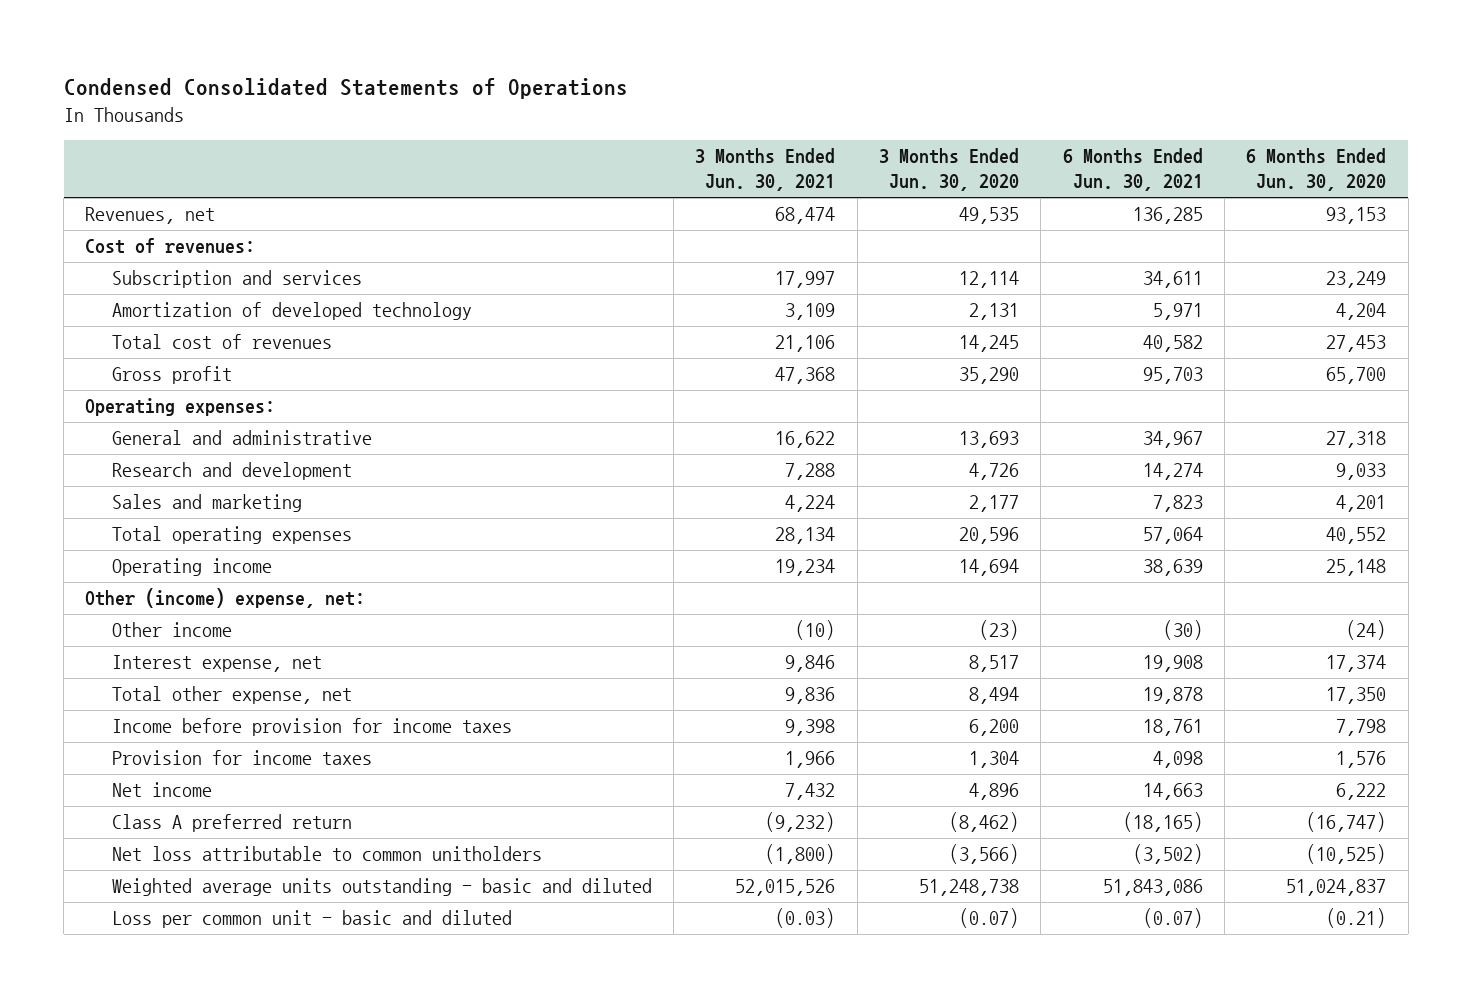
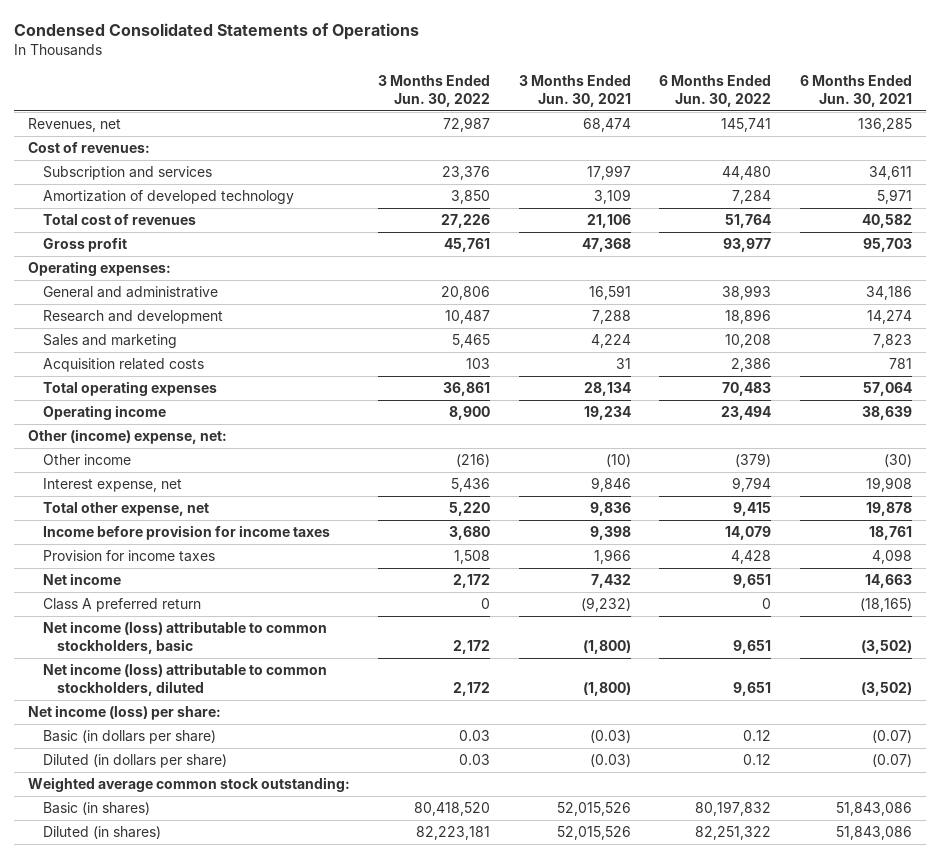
- | 3 Months Ended Jun. 30, 2021 | 3 Months Ended Jun. 30, 2020 | 6 Months Ended Jun. 30, 2021 | 6 Months Ended Jun. 30, 2020
+ | 3 Months Ended Jun. 30, 2022 | 3 Months Ended Jun. 30, 2021 | 6 Months Ended Jun. 30, 2022 | 6 Months Ended Jun. 30, 2021
- General and administrative | 16,622 | 13,693 | 34,967 | 27,318
+ General and administrative | 20,806 | 16,591 | 38,993 | 34,186
+ Acquisition related costs | 103 | 31 | 2,386 | 781
- Net loss attributable to common unitholders | (1,800) | (3,566) | (3,502) | (10,525)
- Weighted average units outstanding - basic and diluted | 52,015,526 | 51,248,738 | 51,843,086 | 51,024,837
- Loss per common unit - basic and diluted | (0.03) | (0.07) | (0.07) | (0.21)
+ Net income (loss) attributable to common stockholders, basic | 2,172 | (1,800) | 9,651 | (3,502)
+ Net income (loss) attributable to common stockholders, diluted | 2,172 | (1,800) | 9,651 | (3,502)
+ Net income (loss) per share:
+ Basic (in dollars per share) | 0.03 | (0.03) | 0.12 | (0.07)
+ Diluted (in dollars per share) | 0.03 | (0.03) | 0.12 | (0.07)
+ Weighted average common stock outstanding:
+ Basic (in shares) | 80,418,520 | 52,015,526 | 80,197,832 | 51,843,086
+ Diluted (in shares) | 82,223,181 | 52,015,526 | 82,251,322 | 51,843,086

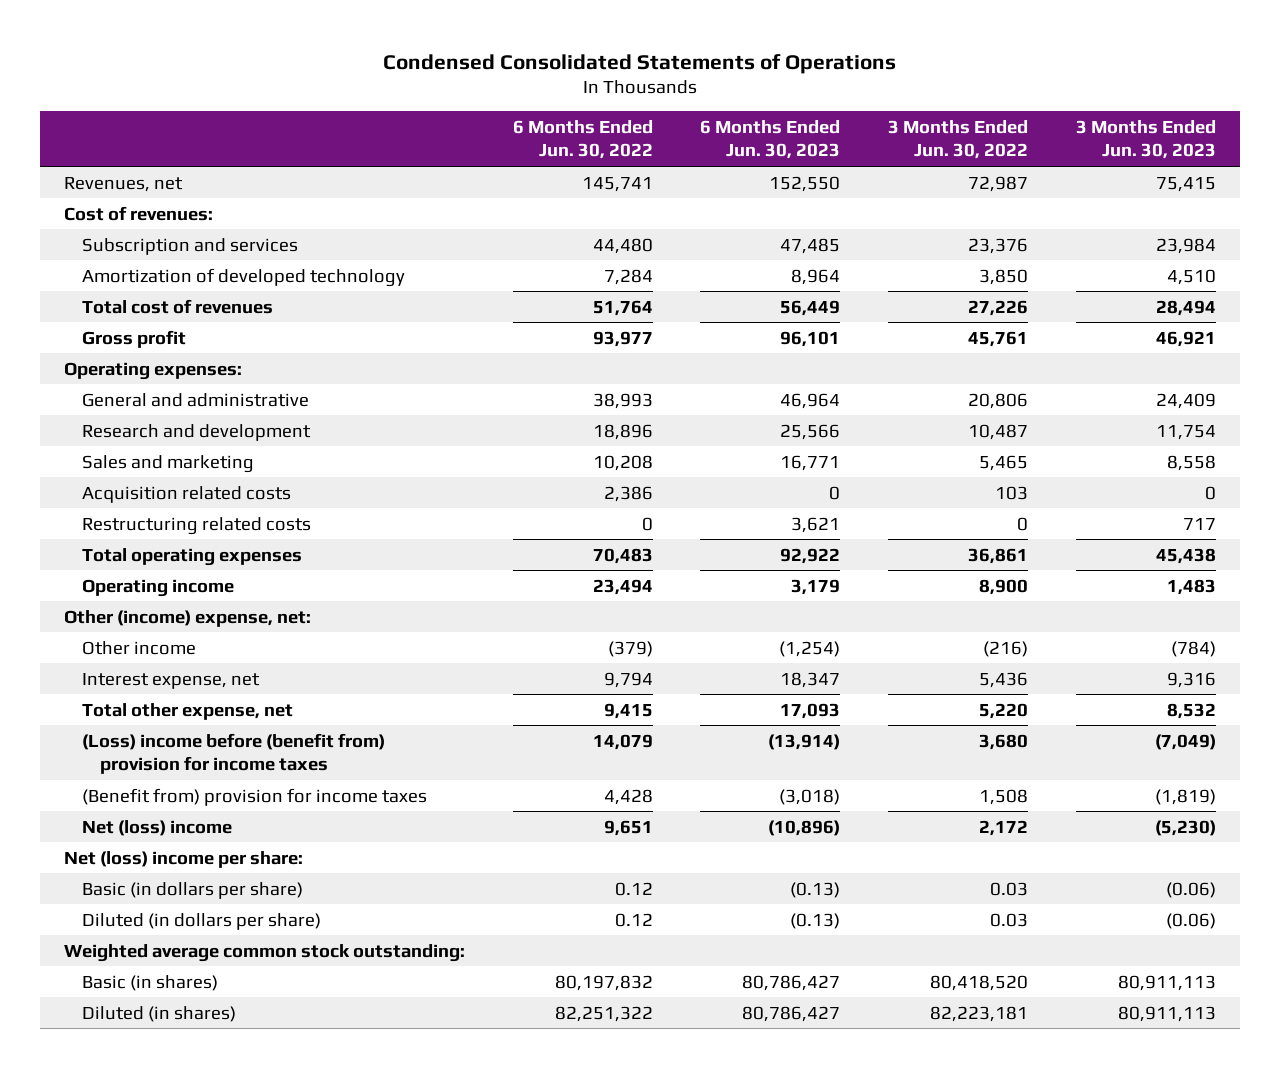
- | 3 Months Ended Jun. 30, 2022 | 3 Months Ended Jun. 30, 2021 | 6 Months Ended Jun. 30, 2022 | 6 Months Ended Jun. 30, 2021
+ | 6 Months Ended Jun. 30, 2022 | 6 Months Ended Jun. 30, 2023 | 3 Months Ended Jun. 30, 2022 | 3 Months Ended Jun. 30, 2023
+ Restructuring related costs | 0 | 3,621 | 0 | 717
- Income before provision for income taxes | 3,680 | 9,398 | 14,079 | 18,761
- Provision for income taxes | 1,508 | 1,966 | 4,428 | 4,098
- Net income | 2,172 | 7,432 | 9,651 | 14,663
- Class A preferred return | 0 | (9,232) | 0 | (18,165)
- Net income (loss) attributable to common stockholders, basic | 2,172 | (1,800) | 9,651 | (3,502)
- Net income (loss) attributable to common stockholders, diluted | 2,172 | (1,800) | 9,651 | (3,502)
- Net income (loss) per share:
+ (Loss) income before (benefit from) provision for income taxes | 14,079 | (13,914) | 3,680 | (7,049)
+ (Benefit from) provision for income taxes | 4,428 | (3,018) | 1,508 | (1,819)
+ Net (loss) income | 9,651 | (10,896) | 2,172 | (5,230)
+ Net (loss) income per share:

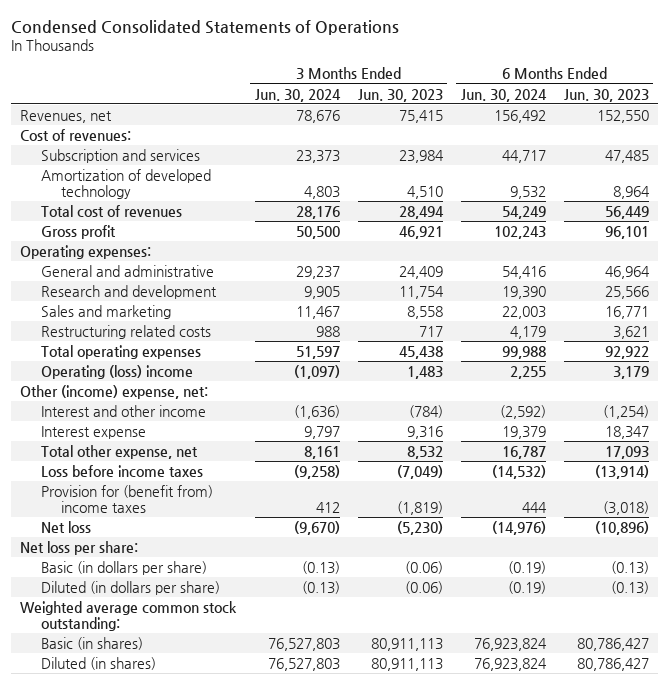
- | 6 Months Ended Jun. 30, 2022 | 6 Months Ended Jun. 30, 2023 | 3 Months Ended Jun. 30, 2022 | 3 Months Ended Jun. 30, 2023
+ | 3 Months Ended Jun. 30, 2024 | 3 Months Ended Jun. 30, 2023 | 6 Months Ended Jun. 30, 2024 | 6 Months Ended Jun. 30, 2023
- Acquisition related costs | 2,386 | 0 | 103 | 0
- Operating income | 23,494 | 3,179 | 8,900 | 1,483
+ Operating (loss) income | (1,097) | 1,483 | 2,255 | 3,179
- Other income | (379) | (1,254) | (216) | (784)
- Interest expense, net | 9,794 | 18,347 | 5,436 | 9,316
+ Interest and other income | (1,636) | (784) | (2,592) | (1,254)
+ Interest expense | 9,797 | 9,316 | 19,379 | 18,347
- (Loss) income before (benefit from) provision for income taxes | 14,079 | (13,914) | 3,680 | (7,049)
- (Benefit from) provision for income taxes | 4,428 | (3,018) | 1,508 | (1,819)
- Net (loss) income | 9,651 | (10,896) | 2,172 | (5,230)
- Net (loss) income per share:
+ Loss before income taxes | (9,258) | (7,049) | (14,532) | (13,914)
+ Provision for (benefit from) income taxes | 412 | (1,819) | 444 | (3,018)
+ Net loss | (9,670) | (5,230) | (14,976) | (10,896)
+ Net loss per share:

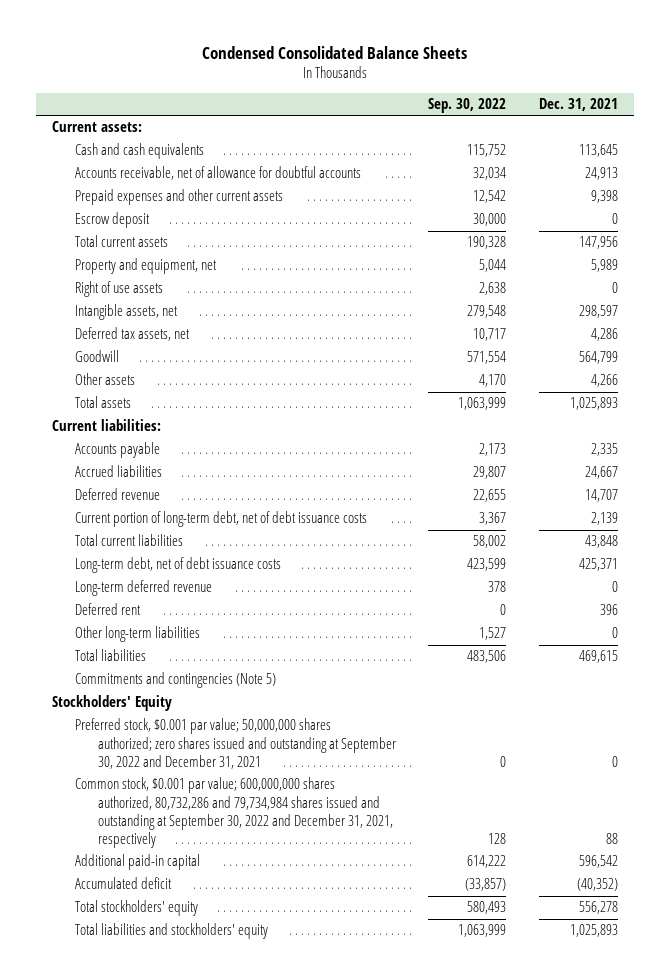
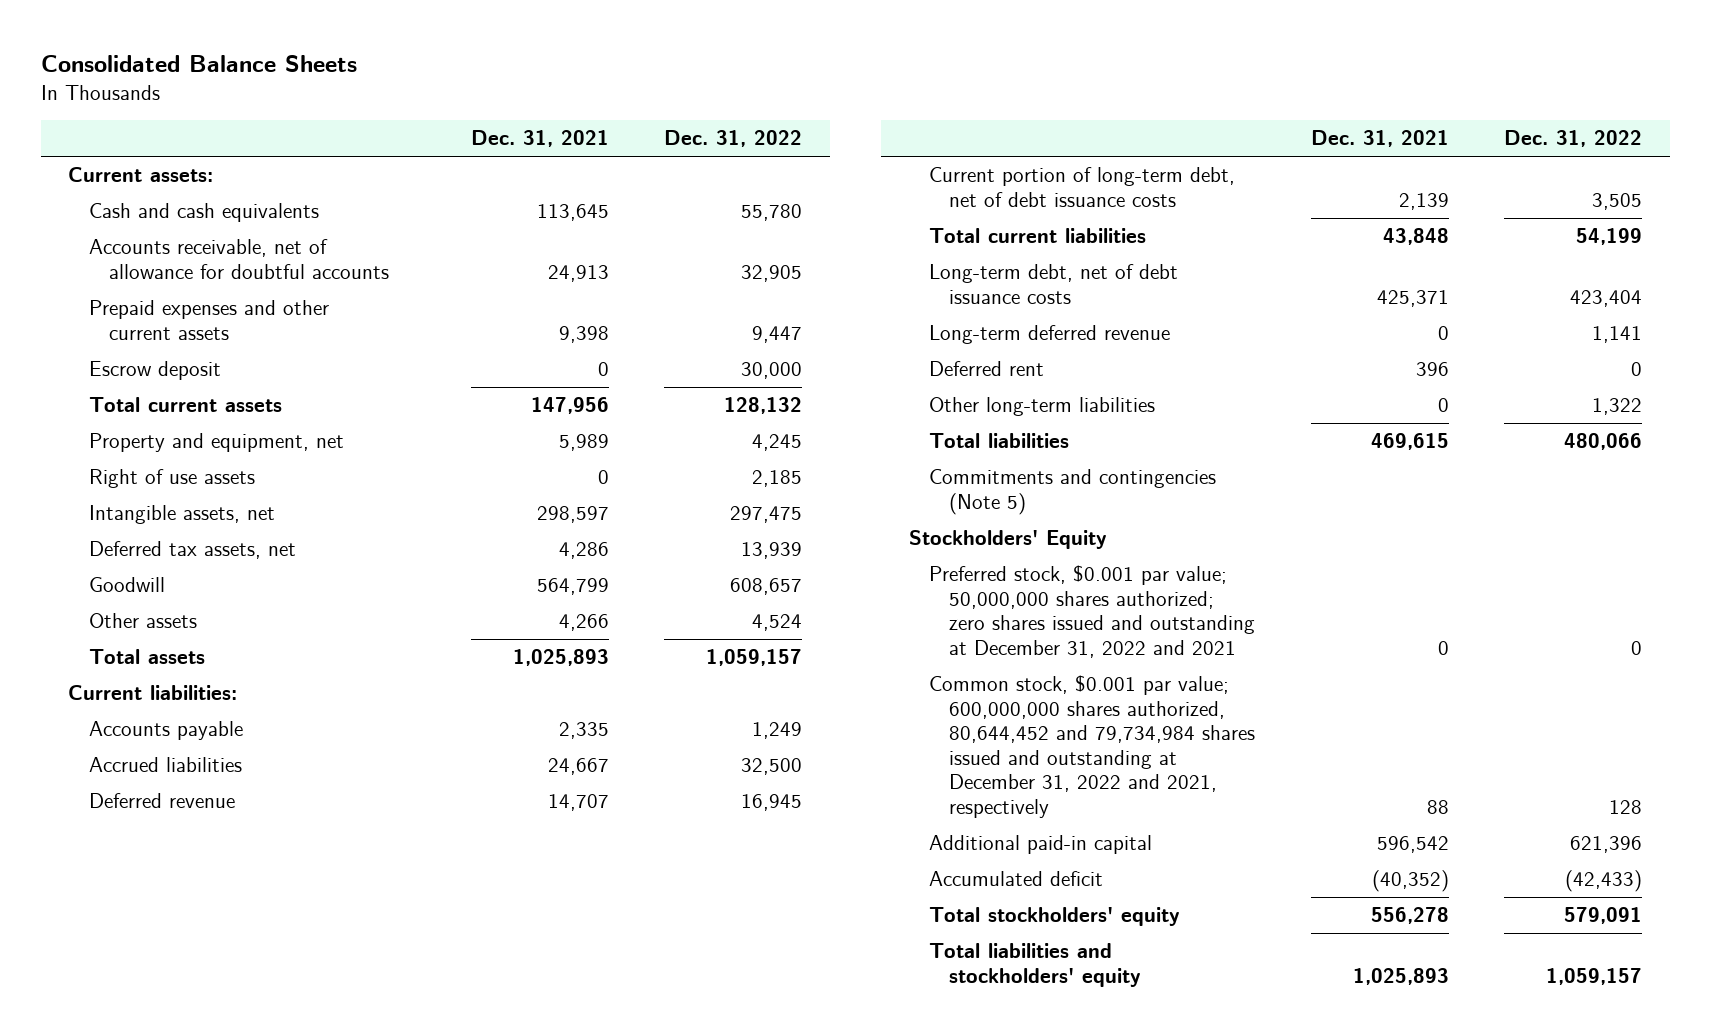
- Condensed Consolidated Balance Sheets
+ Consolidated Balance Sheets
- | Sep. 30, 2022 | Dec. 31, 2021
+ | Dec. 31, 2021 | Dec. 31, 2022
- Preferred stock, $0.001 par value; 50,000,000 shares authorized; zero shares issued and outstanding at September 30, 2022 and December 31, 2021 | 0 | 0
- Common stock, $0.001 par value; 600,000,000 shares authorized, 80,732,286 and 79,734,984 shares issued and outstanding at September 30, 2022 and December 31, 2021, respectively | 128 | 88
+ Preferred stock, $0.001 par value; 50,000,000 shares authorized; zero shares issued and outstanding at December 31, 2022 and 2021 | 0 | 0
+ Common stock, $0.001 par value; 600,000,000 shares authorized, 80,644,452 and 79,734,984 shares issued and outstanding at December 31, 2022 and 2021, respectively | 88 | 128

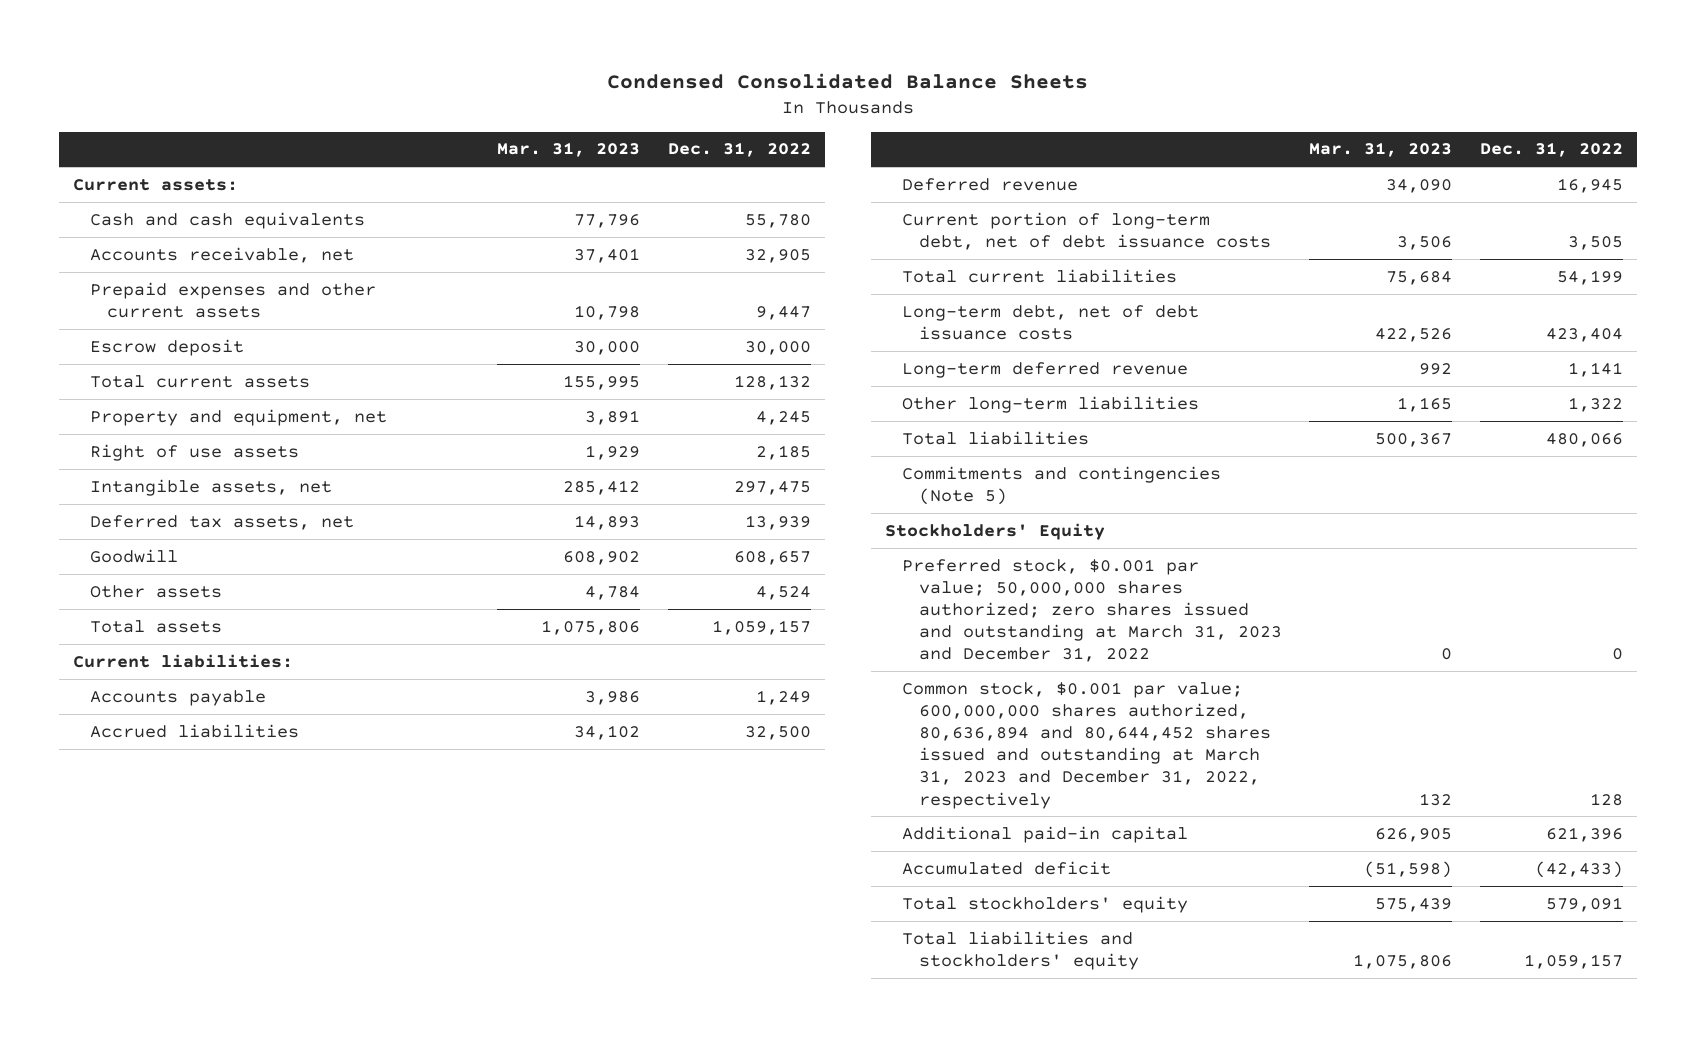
- Consolidated Balance Sheets
+ Condensed Consolidated Balance Sheets
- | Dec. 31, 2021 | Dec. 31, 2022
+ | Mar. 31, 2023 | Dec. 31, 2022
- Accounts receivable, net of allowance for doubtful accounts | 24,913 | 32,905
+ Accounts receivable, net | 37,401 | 32,905
- Deferred rent | 396 | 0
- Preferred stock, $0.001 par value; 50,000,000 shares authorized; zero shares issued and outstanding at December 31, 2022 and 2021 | 0 | 0
- Common stock, $0.001 par value; 600,000,000 shares authorized, 80,644,452 and 79,734,984 shares issued and outstanding at December 31, 2022 and 2021, respectively | 88 | 128
+ Preferred stock, $0.001 par value; 50,000,000 shares authorized; zero shares issued and outstanding at March 31, 2023 and December 31, 2022 | 0 | 0
+ Common stock, $0.001 par value; 600,000,000 shares authorized, 80,636,894 and 80,644,452 shares issued and outstanding at March 31, 2023 and December 31, 2022, respectively | 132 | 128

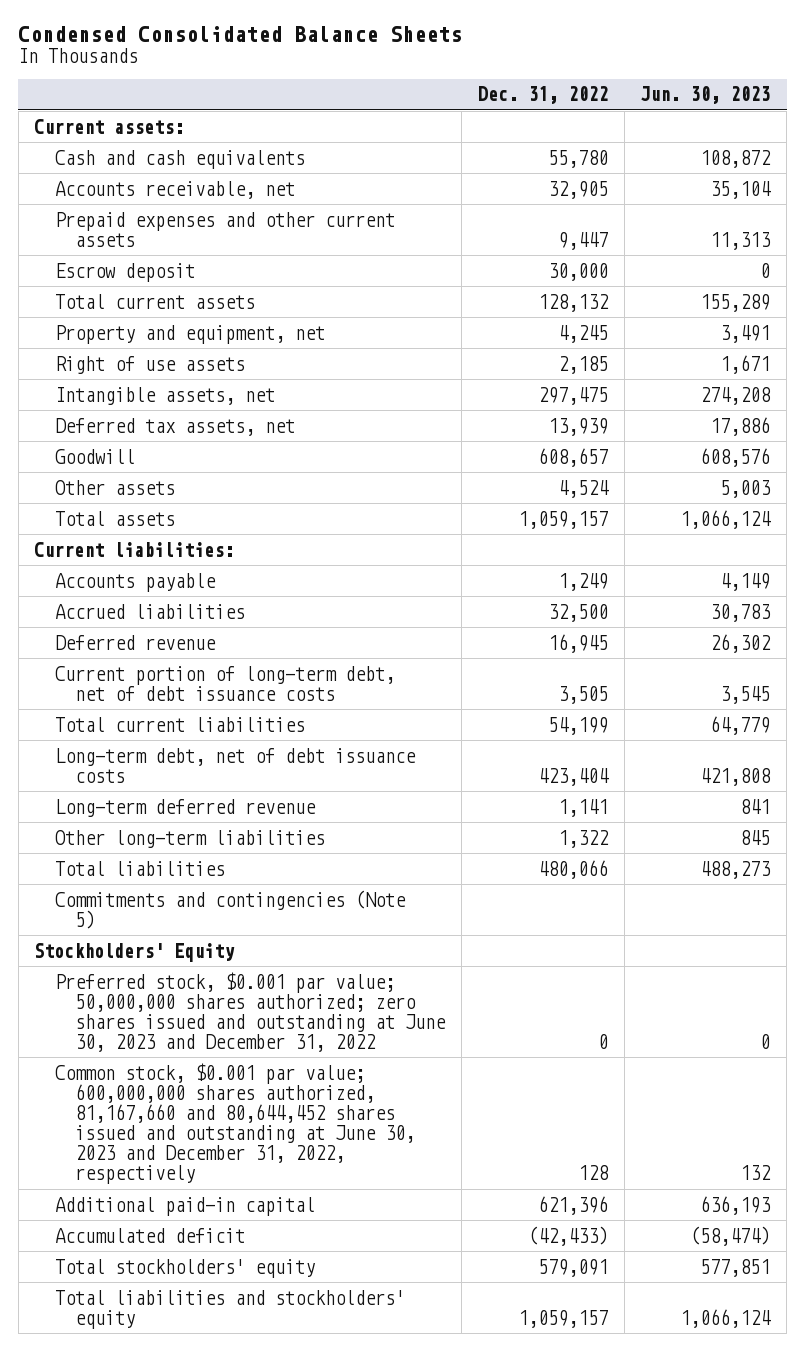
- | Mar. 31, 2023 | Dec. 31, 2022
+ | Dec. 31, 2022 | Jun. 30, 2023
- Preferred stock, $0.001 par value; 50,000,000 shares authorized; zero shares issued and outstanding at March 31, 2023 and December 31, 2022 | 0 | 0
- Common stock, $0.001 par value; 600,000,000 shares authorized, 80,636,894 and 80,644,452 shares issued and outstanding at March 31, 2023 and December 31, 2022, respectively | 132 | 128
+ Preferred stock, $0.001 par value; 50,000,000 shares authorized; zero shares issued and outstanding at June 30, 2023 and December 31, 2022 | 0 | 0
+ Common stock, $0.001 par value; 600,000,000 shares authorized, 81,167,660 and 80,644,452 shares issued and outstanding at June 30, 2023 and December 31, 2022, respectively | 128 | 132

